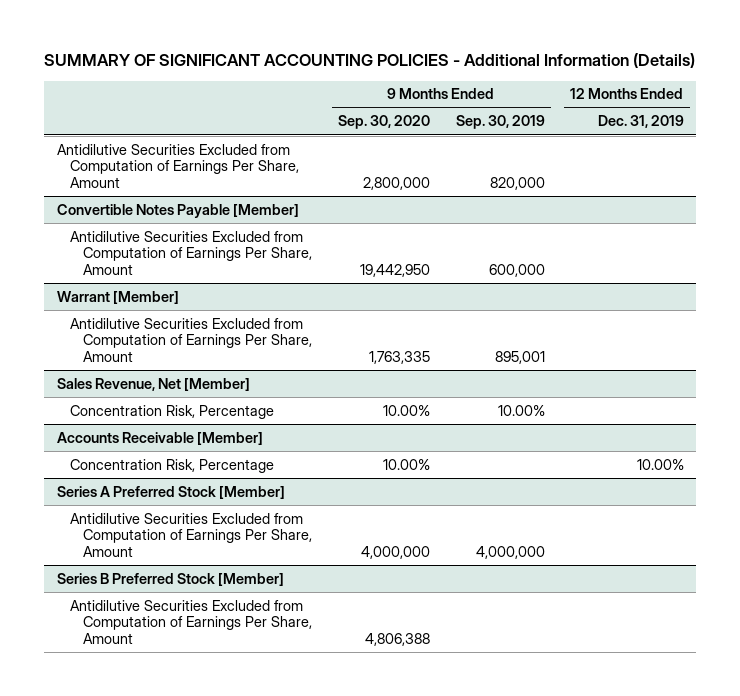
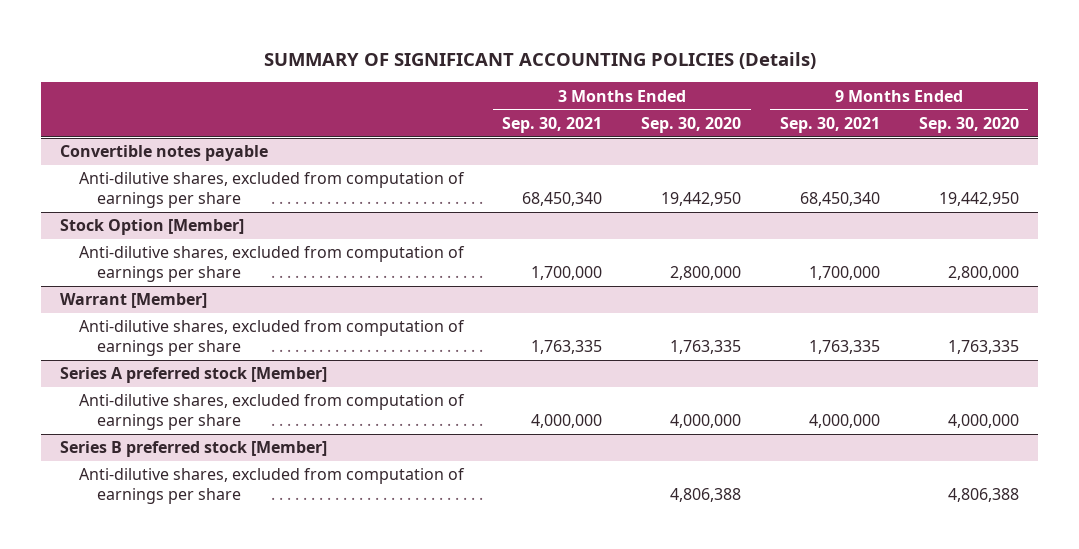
- SUMMARY OF SIGNIFICANT ACCOUNTING POLICIES - Additional Information (Details)
+ SUMMARY OF SIGNIFICANT ACCOUNTING POLICIES (Details)
- | 9 Months Ended Sep. 30, 2020 | 9 Months Ended Sep. 30, 2019 | 12 Months Ended Dec. 31, 2019
+ | 3 Months Ended Sep. 30, 2021 | 3 Months Ended Sep. 30, 2020 | 9 Months Ended Sep. 30, 2021 | 9 Months Ended Sep. 30, 2020
- Antidilutive Securities Excluded from Computation of Earnings Per Share, Amount | 2,800,000 | 820,000 |
- Convertible Notes Payable [Member]
- Antidilutive Securities Excluded from Computation of Earnings Per Share, Amount | 19,442,950 | 600,000 |
+ Convertible notes payable
+ Anti-dilutive shares, excluded from computation of earnings per share | 68,450,340 | 19,442,950 | 68,450,340 | 19,442,950
+ Stock Option [Member]
+ Anti-dilutive shares, excluded from computation of earnings per share | 1,700,000 | 2,800,000 | 1,700,000 | 2,800,000
@ Warrant [Member]
- Antidilutive Securities Excluded from Computation of Earnings Per Share, Amount | 1,763,335 | 895,001 |
- Sales Revenue, Net [Member]
- Concentration Risk, Percentage | 10.00% | 10.00% |
- Accounts Receivable [Member]
- Concentration Risk, Percentage | 10.00% | | 10.00%
- Series A Preferred Stock [Member]
- Antidilutive Securities Excluded from Computation of Earnings Per Share, Amount | 4,000,000 | 4,000,000 |
- Series B Preferred Stock [Member]
- Antidilutive Securities Excluded from Computation of Earnings Per Share, Amount | 4,806,388 | |
@ Warrant [Member]
+ Anti-dilutive shares, excluded from computation of earnings per share | 1,763,335 | 1,763,335 | 1,763,335 | 1,763,335
+ Series A preferred stock [Member]
+ Anti-dilutive shares, excluded from computation of earnings per share | 4,000,000 | 4,000,000 | 4,000,000 | 4,000,000
+ Series B preferred stock [Member]
+ Anti-dilutive shares, excluded from computation of earnings per share | | 4,806,388 | | 4,806,388

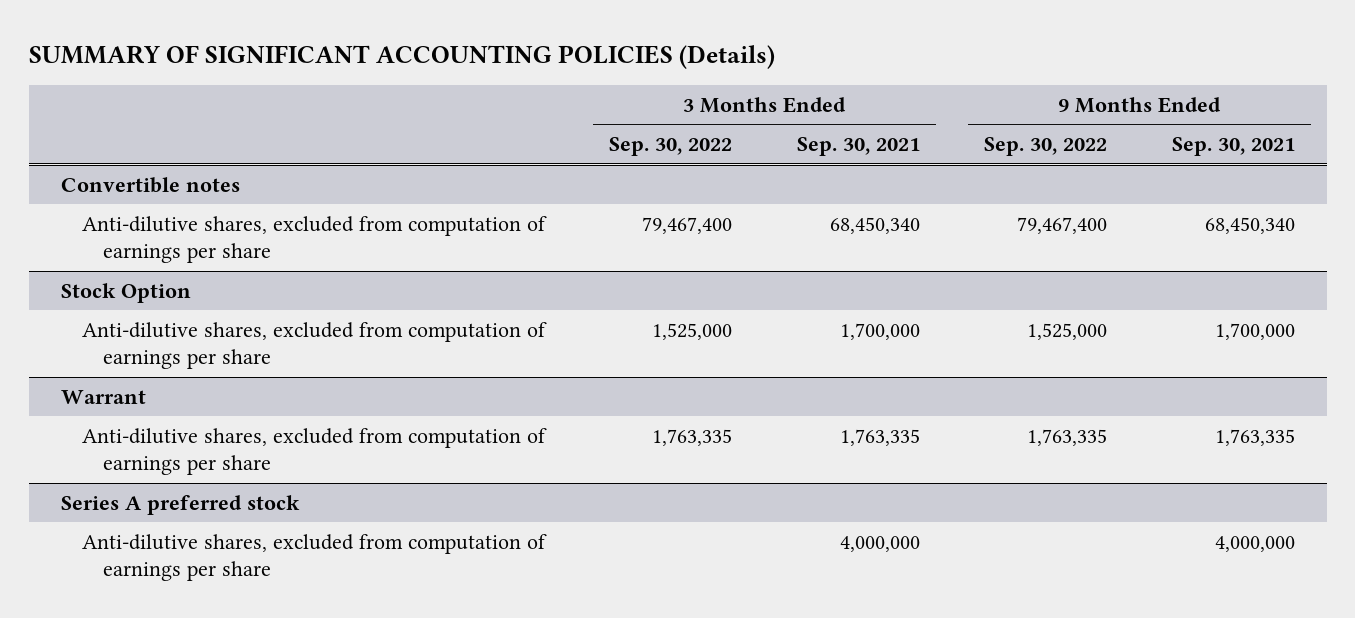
- | 3 Months Ended Sep. 30, 2021 | 3 Months Ended Sep. 30, 2020 | 9 Months Ended Sep. 30, 2021 | 9 Months Ended Sep. 30, 2020
+ | 3 Months Ended Sep. 30, 2022 | 3 Months Ended Sep. 30, 2021 | 9 Months Ended Sep. 30, 2022 | 9 Months Ended Sep. 30, 2021
- Convertible notes payable
+ Convertible notes
- Stock Option [Member]
+ Stock Option
- Warrant [Member]
+ Warrant
- Series A preferred stock [Member]
+ Series A preferred stock
- Series B preferred stock [Member]
- Anti-dilutive shares, excluded from computation of earnings per share | | 4,806,388 | | 4,806,388

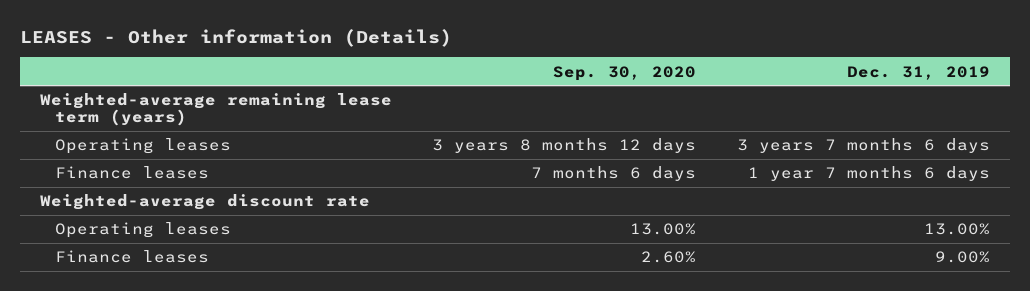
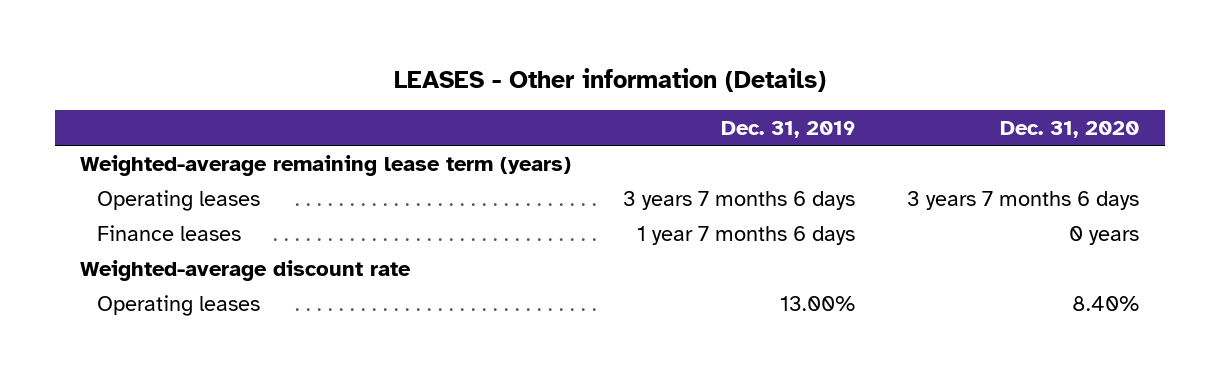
- | Sep. 30, 2020 | Dec. 31, 2019
+ | Dec. 31, 2019 | Dec. 31, 2020
- Finance leases | 2.60% | 9.00%

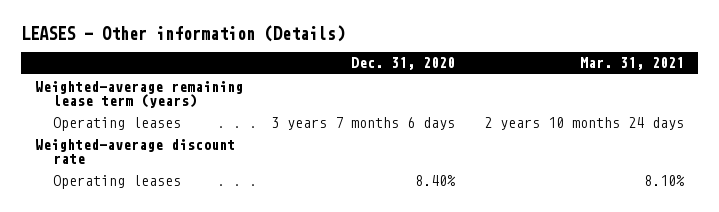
- | Dec. 31, 2019 | Dec. 31, 2020
+ | Dec. 31, 2020 | Mar. 31, 2021
- Finance leases | 1 year 7 months 6 days | 0 years

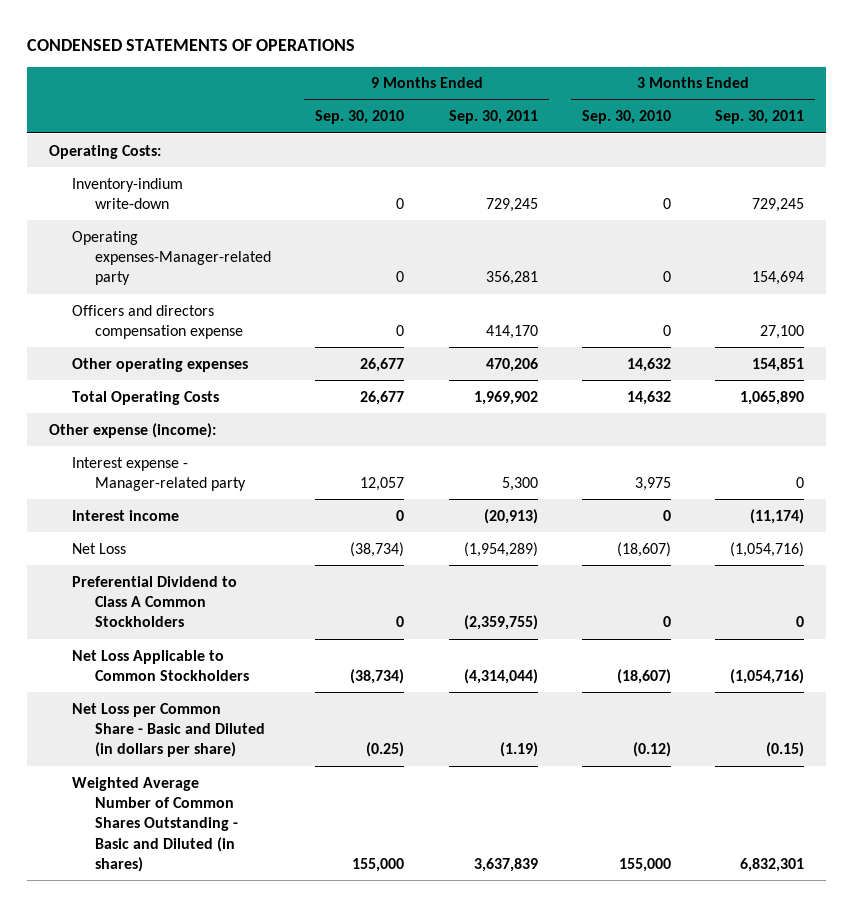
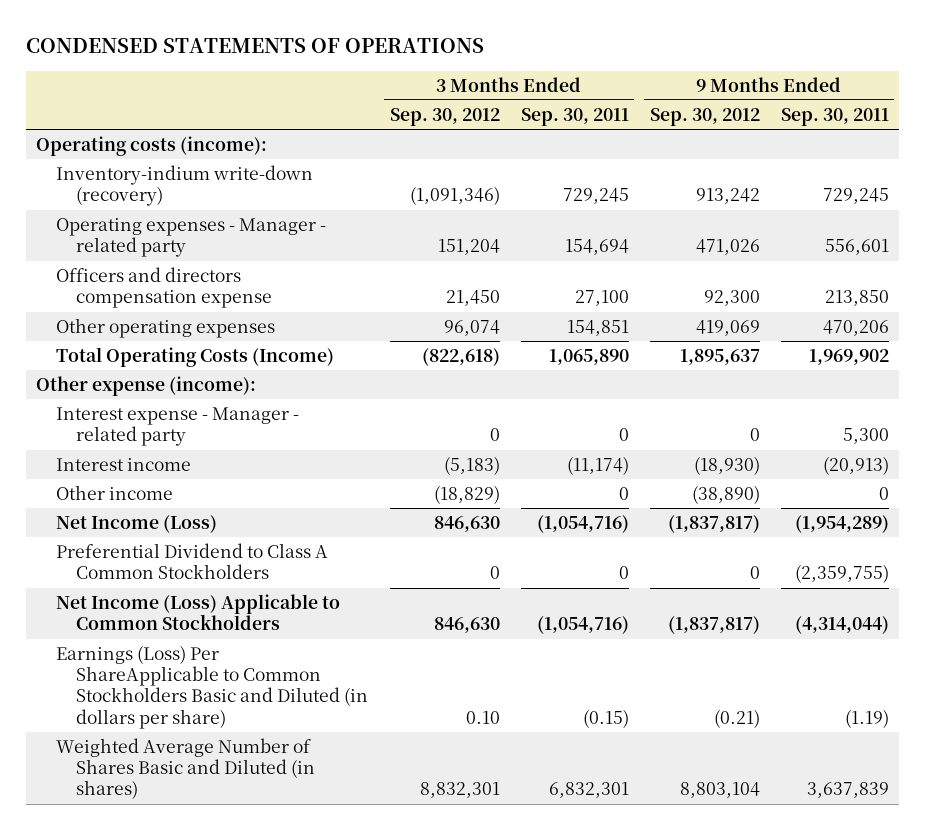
- | 9 Months Ended Sep. 30, 2010 | 9 Months Ended Sep. 30, 2011 | 3 Months Ended Sep. 30, 2010 | 3 Months Ended Sep. 30, 2011
+ | 3 Months Ended Sep. 30, 2012 | 3 Months Ended Sep. 30, 2011 | 9 Months Ended Sep. 30, 2012 | 9 Months Ended Sep. 30, 2011
- Operating Costs:
- Inventory-indium write-down | 0 | 729,245 | 0 | 729,245
- Operating expenses-Manager-related party | 0 | 356,281 | 0 | 154,694
- Officers and directors compensation expense | 0 | 414,170 | 0 | 27,100
+ Operating costs (income):
+ Inventory-indium write-down (recovery) | (1,091,346) | 729,245 | 913,242 | 729,245
+ Operating expenses - Manager - related party | 151,204 | 154,694 | 471,026 | 556,601
+ Officers and directors compensation expense | 21,450 | 27,100 | 92,300 | 213,850
- Total Operating Costs | 26,677 | 1,969,902 | 14,632 | 1,065,890
+ Total Operating Costs (Income) | (822,618) | 1,065,890 | 1,895,637 | 1,969,902
- Interest expense - Manager-related party | 12,057 | 5,300 | 3,975 | 0
+ Interest expense - Manager - related party | 0 | 0 | 0 | 5,300
- Net Loss | (38,734) | (1,954,289) | (18,607) | (1,054,716)
+ Other income | (18,829) | 0 | (38,890) | 0
+ Net Income (Loss) | 846,630 | (1,054,716) | (1,837,817) | (1,954,289)
- Net Loss Applicable to Common Stockholders | (38,734) | (4,314,044) | (18,607) | (1,054,716)
- Net Loss per Common Share - Basic and Diluted (in dollars per share) | (0.25) | (1.19) | (0.12) | (0.15)
- Weighted Average Number of Common Shares Outstanding - Basic and Diluted (in shares) | 155,000 | 3,637,839 | 155,000 | 6,832,301
+ Net Income (Loss) Applicable to Common Stockholders | 846,630 | (1,054,716) | (1,837,817) | (4,314,044)
+ Earnings (Loss) Per ShareApplicable to Common Stockholders Basic and Diluted (in dollars per share) | 0.10 | (0.15) | (0.21) | (1.19)
+ Weighted Average Number of Shares Basic and Diluted (in shares) | 8,832,301 | 6,832,301 | 8,803,104 | 3,637,839

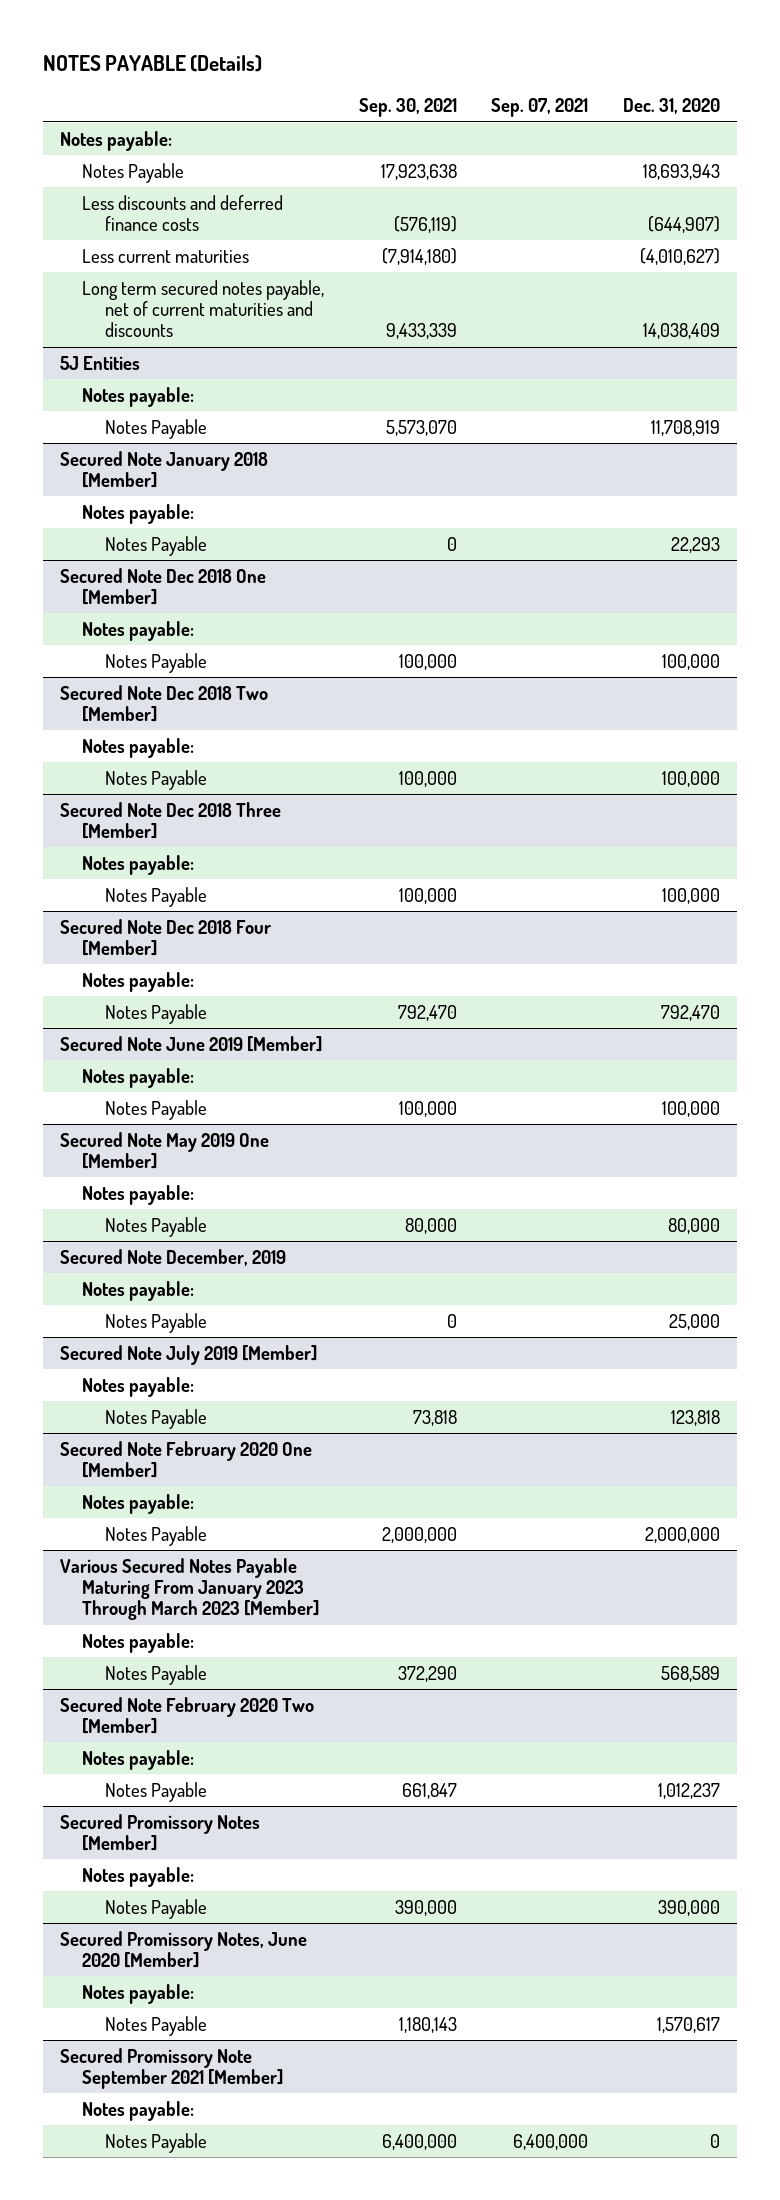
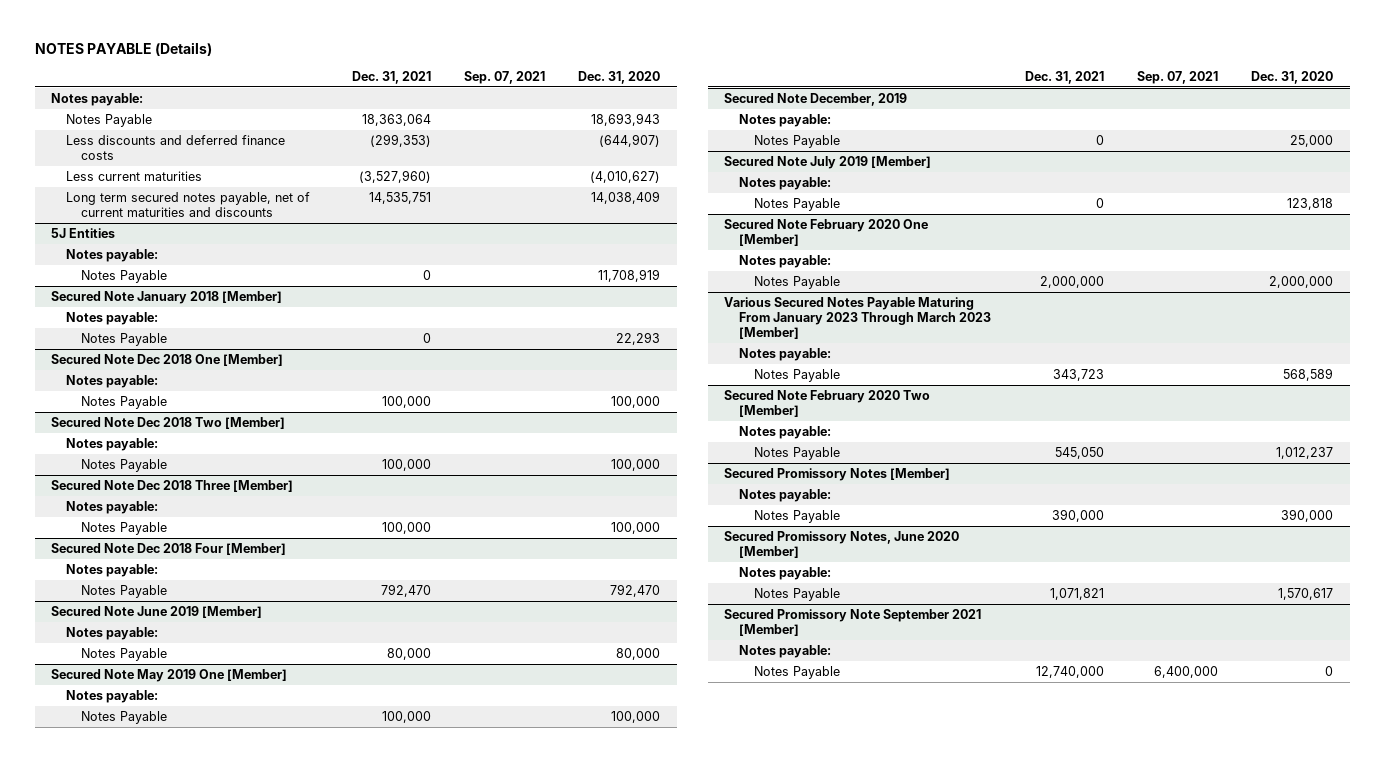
- | Sep. 30, 2021 | Sep. 07, 2021 | Dec. 31, 2020
+ | Dec. 31, 2021 | Sep. 07, 2021 | Dec. 31, 2020
@ Secured Note June 2019 [Member]
- Notes Payable | 100,000 | | 100,000
+ Notes Payable | 80,000 | | 80,000
@ Secured Note May 2019 One [Member]
- Notes Payable | 80,000 | | 80,000
+ Notes Payable | 100,000 | | 100,000

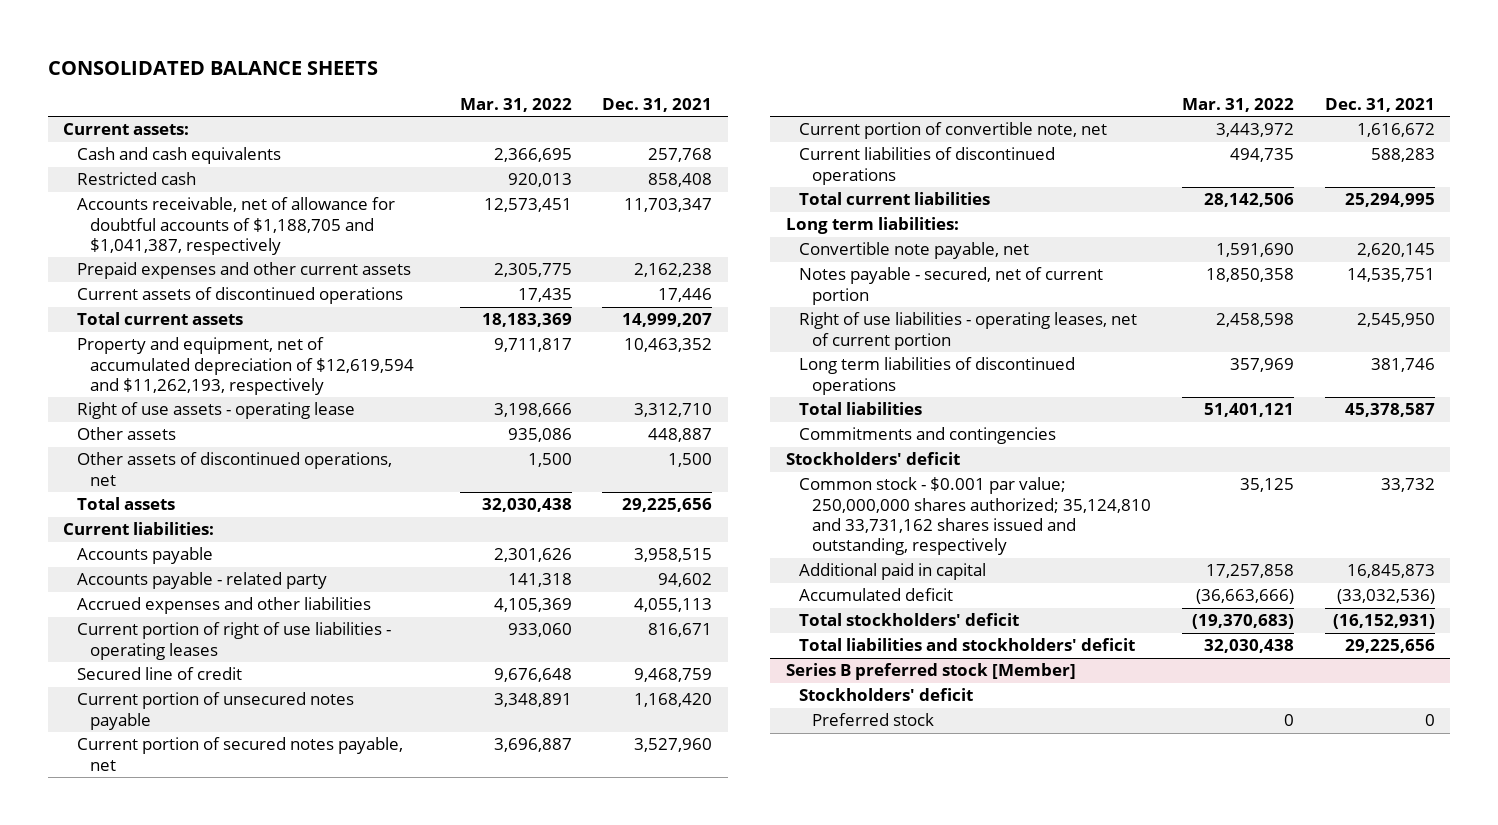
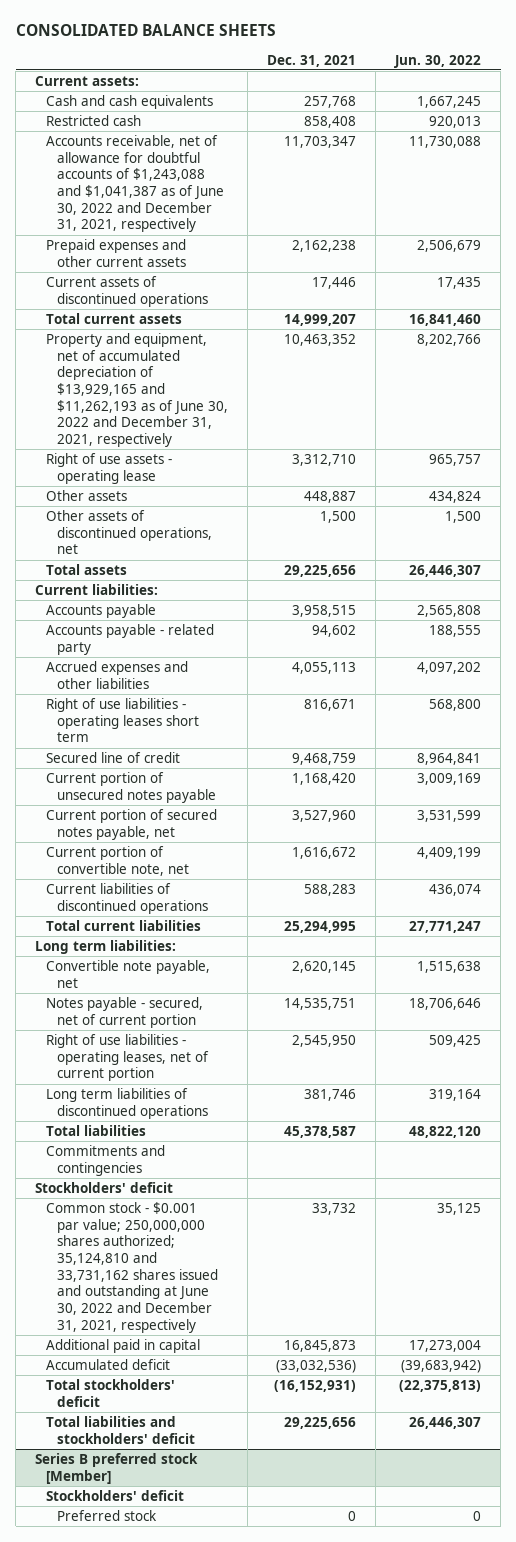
- | Mar. 31, 2022 | Dec. 31, 2021
+ | Dec. 31, 2021 | Jun. 30, 2022
- Accounts receivable, net of allowance for doubtful accounts of $1,188,705 and $1,041,387, respectively | 12,573,451 | 11,703,347
+ Accounts receivable, net of allowance for doubtful accounts of $1,243,088 and $1,041,387 as of June 30, 2022 and December 31, 2021, respectively | 11,703,347 | 11,730,088
- Property and equipment, net of accumulated depreciation of $12,619,594 and $11,262,193, respectively | 9,711,817 | 10,463,352
+ Property and equipment, net of accumulated depreciation of $13,929,165 and $11,262,193 as of June 30, 2022 and December 31, 2021, respectively | 10,463,352 | 8,202,766
- Current portion of right of use liabilities - operating leases | 933,060 | 816,671
+ Right of use liabilities - operating leases short term | 816,671 | 568,800
- Common stock - $0.001 par value; 250,000,000 shares authorized; 35,124,810 and 33,731,162 shares issued and outstanding, respectively | 35,125 | 33,732
+ Common stock - $0.001 par value; 250,000,000 shares authorized; 35,124,810 and 33,731,162 shares issued and outstanding at June 30, 2022 and December 31, 2021, respectively | 33,732 | 35,125

